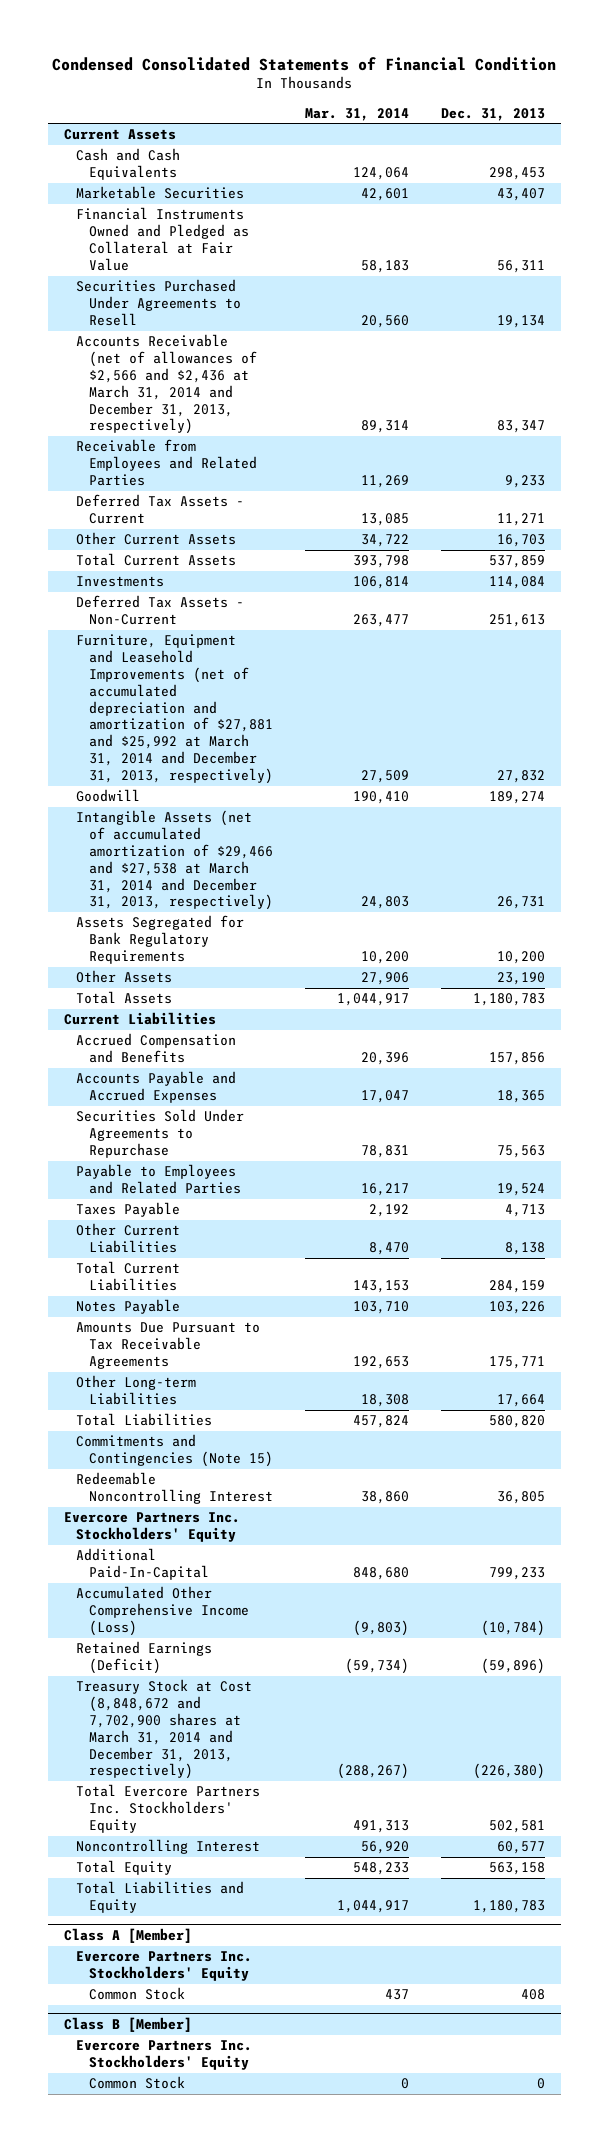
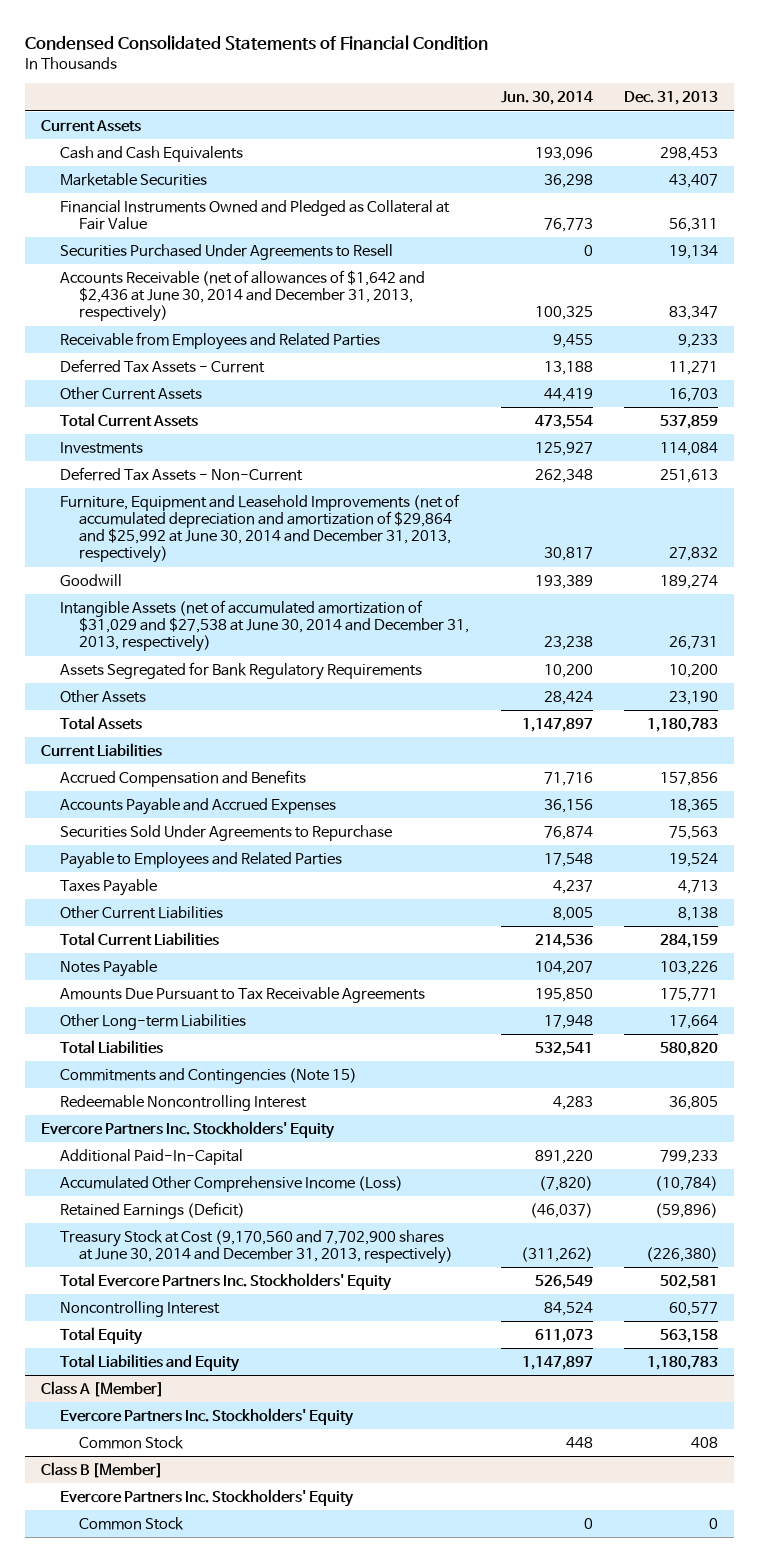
- | Mar. 31, 2014 | Dec. 31, 2013
+ | Jun. 30, 2014 | Dec. 31, 2013
- Accounts Receivable (net of allowances of $2,566 and $2,436 at March 31, 2014 and December 31, 2013, respectively) | 89,314 | 83,347
+ Accounts Receivable (net of allowances of $1,642 and $2,436 at June 30, 2014 and December 31, 2013, respectively) | 100,325 | 83,347
- Furniture, Equipment and Leasehold Improvements (net of accumulated depreciation and amortization of $27,881 and $25,992 at March 31, 2014 and December 31, 2013, respectively) | 27,509 | 27,832
+ Furniture, Equipment and Leasehold Improvements (net of accumulated depreciation and amortization of $29,864 and $25,992 at June 30, 2014 and December 31, 2013, respectively) | 30,817 | 27,832
- Intangible Assets (net of accumulated amortization of $29,466 and $27,538 at March 31, 2014 and December 31, 2013, respectively) | 24,803 | 26,731
+ Intangible Assets (net of accumulated amortization of $31,029 and $27,538 at June 30, 2014 and December 31, 2013, respectively) | 23,238 | 26,731
- Treasury Stock at Cost (8,848,672 and 7,702,900 shares at March 31, 2014 and December 31, 2013, respectively) | (288,267) | (226,380)
+ Treasury Stock at Cost (9,170,560 and 7,702,900 shares at June 30, 2014 and December 31, 2013, respectively) | (311,262) | (226,380)

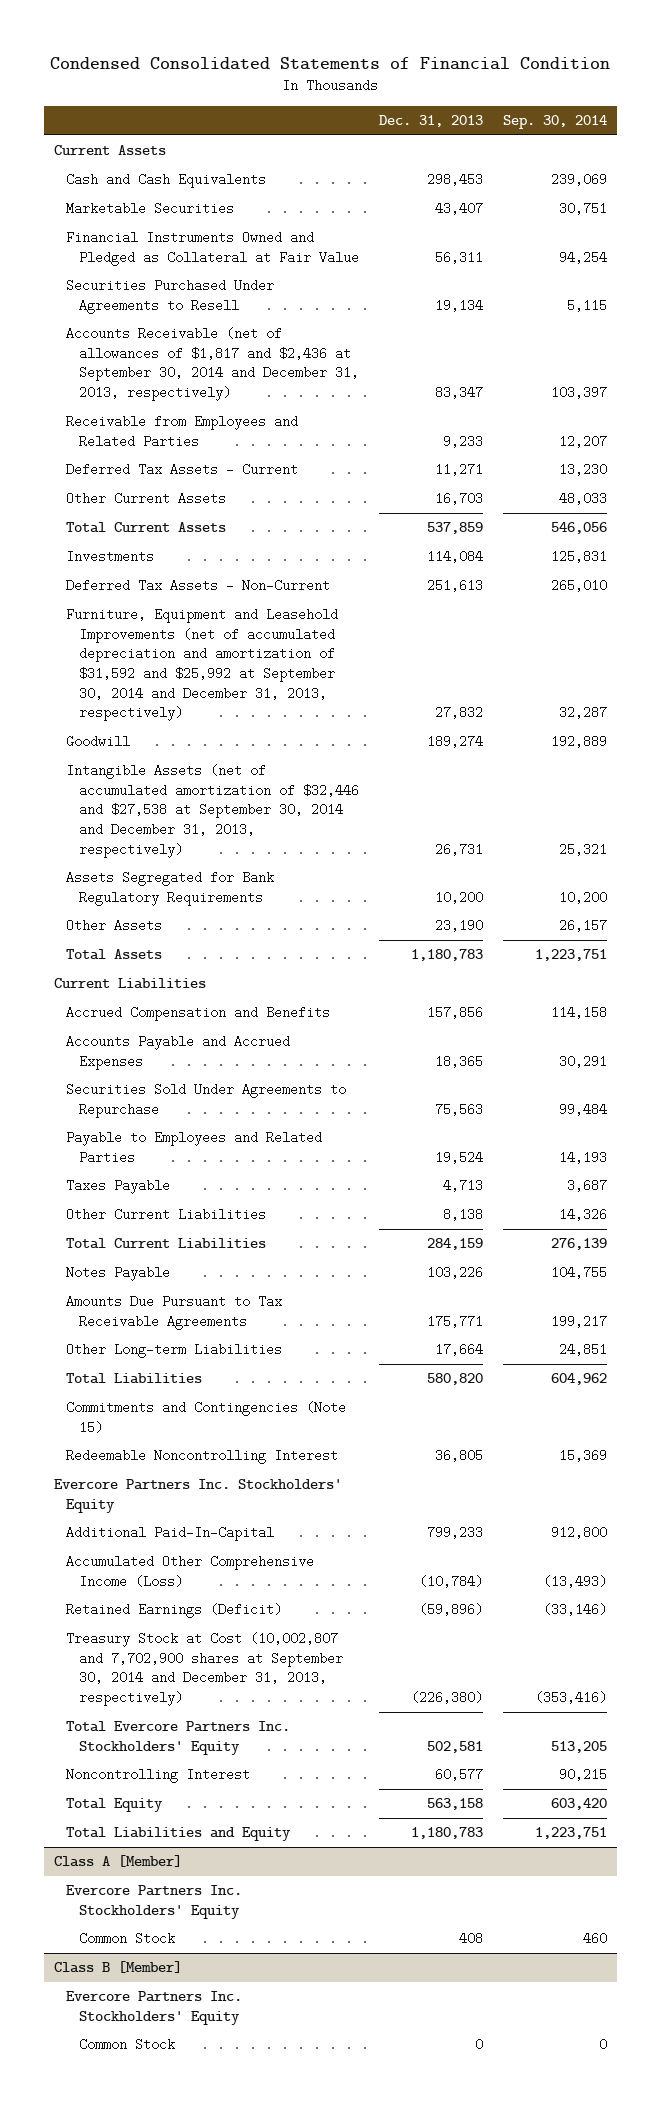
- | Jun. 30, 2014 | Dec. 31, 2013
+ | Dec. 31, 2013 | Sep. 30, 2014
- Accounts Receivable (net of allowances of $1,642 and $2,436 at June 30, 2014 and December 31, 2013, respectively) | 100,325 | 83,347
+ Accounts Receivable (net of allowances of $1,817 and $2,436 at September 30, 2014 and December 31, 2013, respectively) | 83,347 | 103,397
- Furniture, Equipment and Leasehold Improvements (net of accumulated depreciation and amortization of $29,864 and $25,992 at June 30, 2014 and December 31, 2013, respectively) | 30,817 | 27,832
+ Furniture, Equipment and Leasehold Improvements (net of accumulated depreciation and amortization of $31,592 and $25,992 at September 30, 2014 and December 31, 2013, respectively) | 27,832 | 32,287
- Intangible Assets (net of accumulated amortization of $31,029 and $27,538 at June 30, 2014 and December 31, 2013, respectively) | 23,238 | 26,731
+ Intangible Assets (net of accumulated amortization of $32,446 and $27,538 at September 30, 2014 and December 31, 2013, respectively) | 26,731 | 25,321
- Treasury Stock at Cost (9,170,560 and 7,702,900 shares at June 30, 2014 and December 31, 2013, respectively) | (311,262) | (226,380)
+ Treasury Stock at Cost (10,002,807 and 7,702,900 shares at September 30, 2014 and December 31, 2013, respectively) | (226,380) | (353,416)

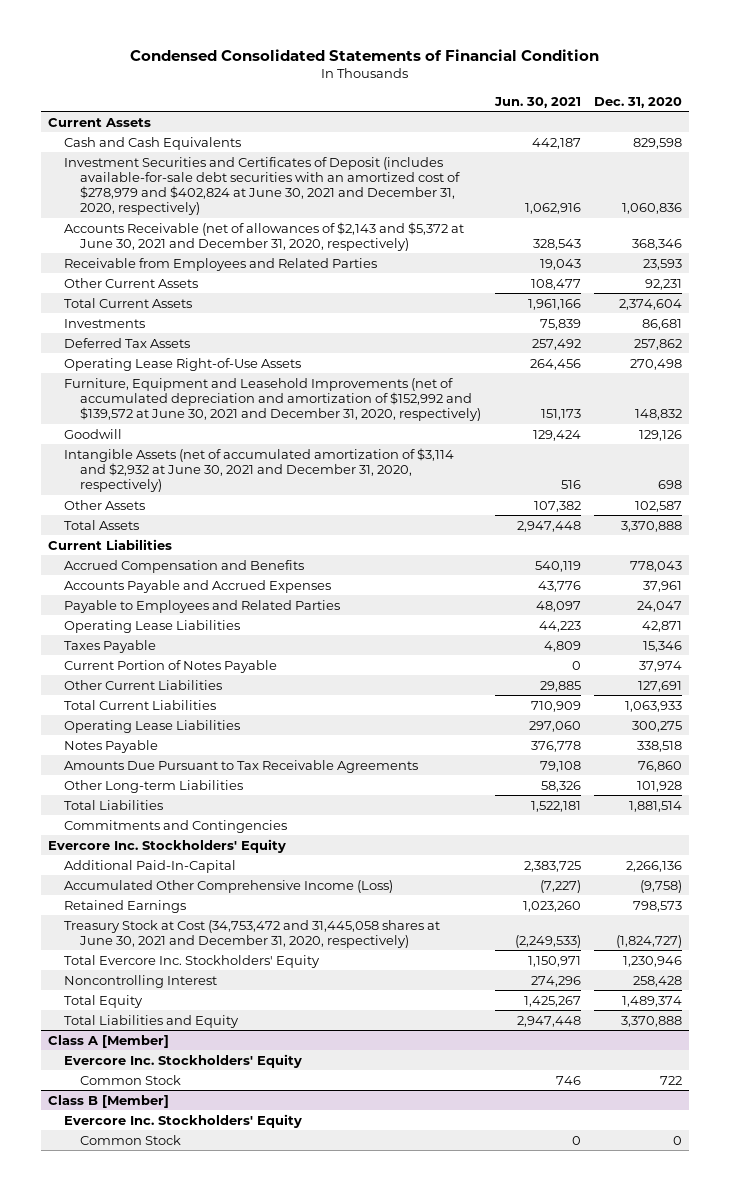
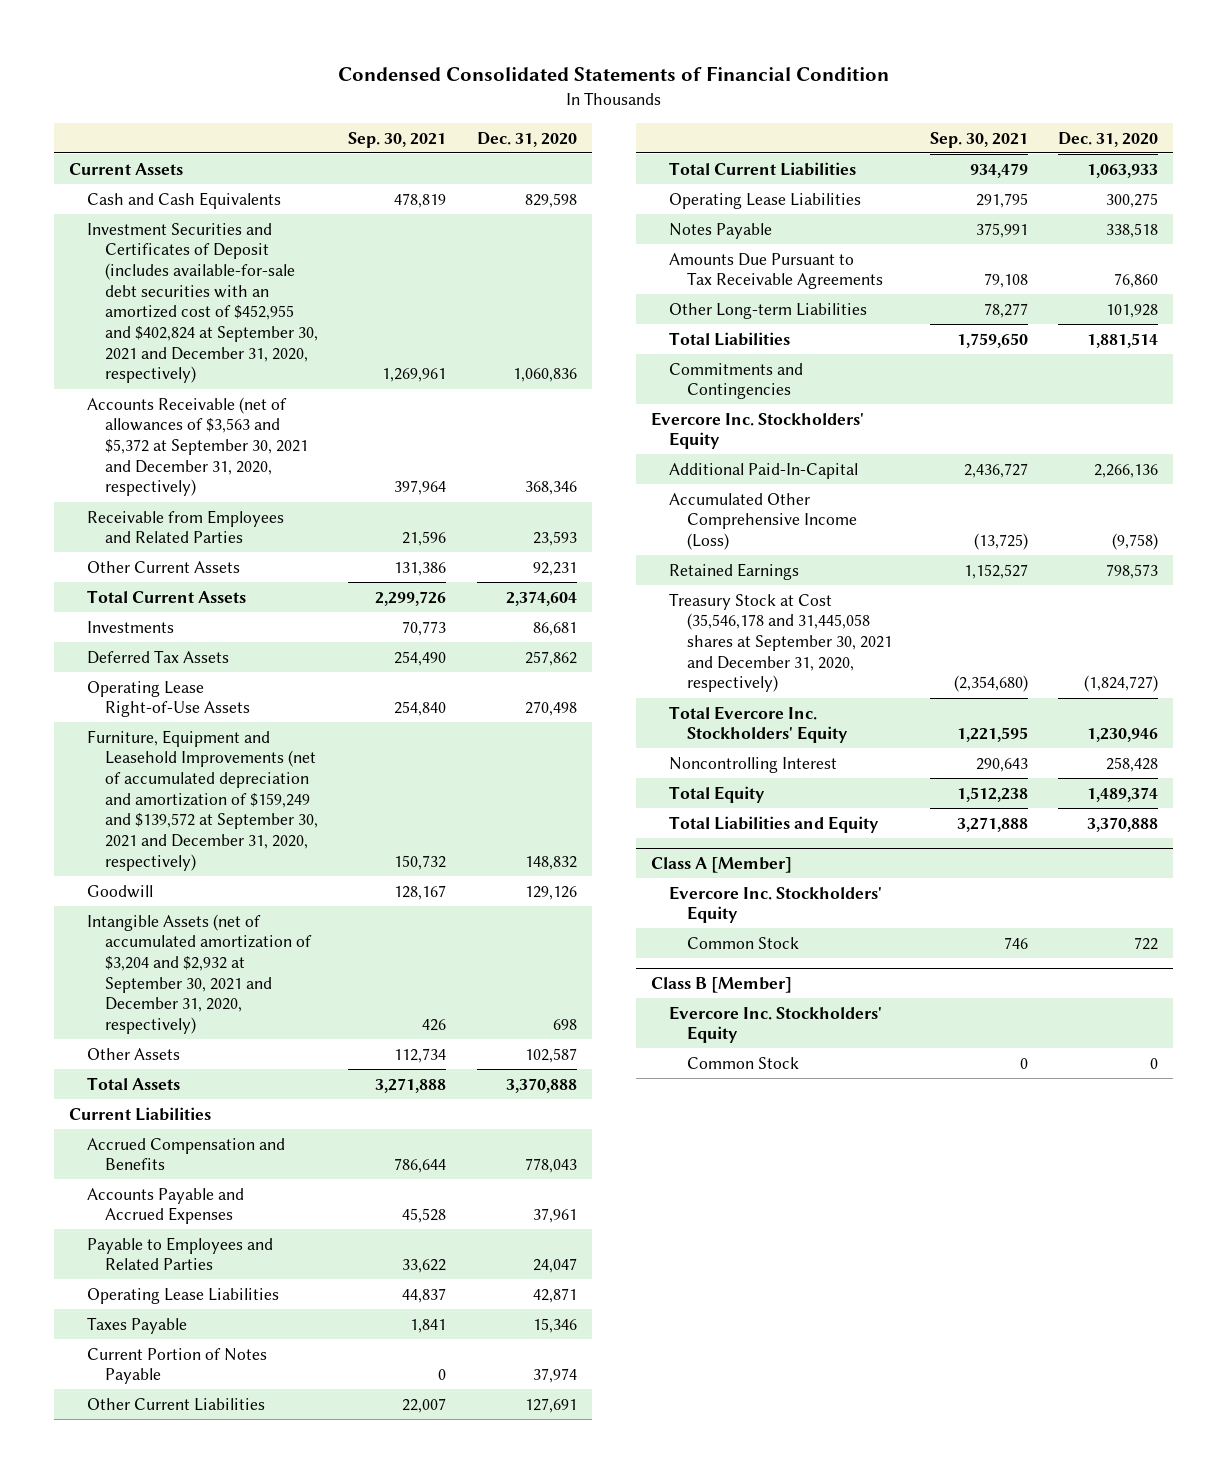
- | Jun. 30, 2021 | Dec. 31, 2020
+ | Sep. 30, 2021 | Dec. 31, 2020
- Investment Securities and Certificates of Deposit (includes available-for-sale debt securities with an amortized cost of $278,979 and $402,824 at June 30, 2021 and December 31, 2020, respectively) | 1,062,916 | 1,060,836
- Accounts Receivable (net of allowances of $2,143 and $5,372 at June 30, 2021 and December 31, 2020, respectively) | 328,543 | 368,346
+ Investment Securities and Certificates of Deposit (includes available-for-sale debt securities with an amortized cost of $452,955 and $402,824 at September 30, 2021 and December 31, 2020, respectively) | 1,269,961 | 1,060,836
+ Accounts Receivable (net of allowances of $3,563 and $5,372 at September 30, 2021 and December 31, 2020, respectively) | 397,964 | 368,346
- Furniture, Equipment and Leasehold Improvements (net of accumulated depreciation and amortization of $152,992 and $139,572 at June 30, 2021 and December 31, 2020, respectively) | 151,173 | 148,832
+ Furniture, Equipment and Leasehold Improvements (net of accumulated depreciation and amortization of $159,249 and $139,572 at September 30, 2021 and December 31, 2020, respectively) | 150,732 | 148,832
- Intangible Assets (net of accumulated amortization of $3,114 and $2,932 at June 30, 2021 and December 31, 2020, respectively) | 516 | 698
+ Intangible Assets (net of accumulated amortization of $3,204 and $2,932 at September 30, 2021 and December 31, 2020, respectively) | 426 | 698
- Treasury Stock at Cost (34,753,472 and 31,445,058 shares at June 30, 2021 and December 31, 2020, respectively) | (2,249,533) | (1,824,727)
+ Treasury Stock at Cost (35,546,178 and 31,445,058 shares at September 30, 2021 and December 31, 2020, respectively) | (2,354,680) | (1,824,727)

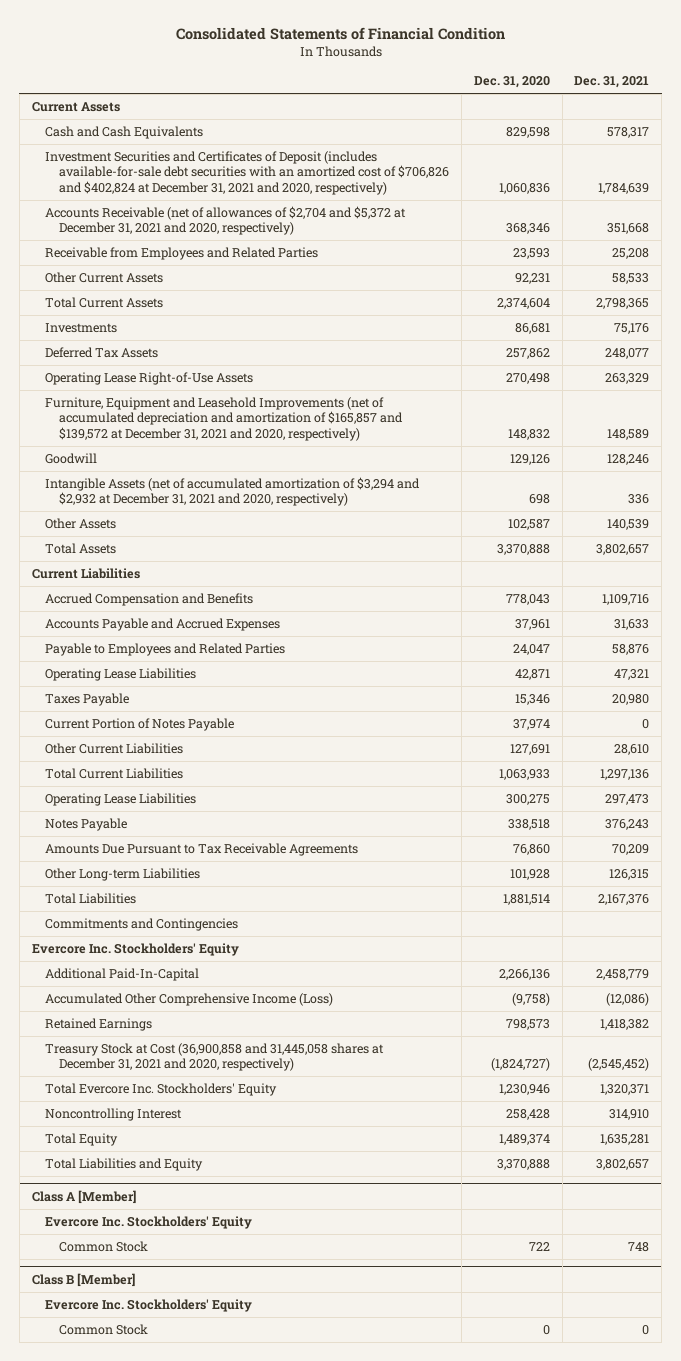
- Condensed Consolidated Statements of Financial Condition
+ Consolidated Statements of Financial Condition
- | Sep. 30, 2021 | Dec. 31, 2020
+ | Dec. 31, 2020 | Dec. 31, 2021
- Investment Securities and Certificates of Deposit (includes available-for-sale debt securities with an amortized cost of $452,955 and $402,824 at September 30, 2021 and December 31, 2020, respectively) | 1,269,961 | 1,060,836
- Accounts Receivable (net of allowances of $3,563 and $5,372 at September 30, 2021 and December 31, 2020, respectively) | 397,964 | 368,346
+ Investment Securities and Certificates of Deposit (includes available-for-sale debt securities with an amortized cost of $706,826 and $402,824 at December 31, 2021 and 2020, respectively) | 1,060,836 | 1,784,639
+ Accounts Receivable (net of allowances of $2,704 and $5,372 at December 31, 2021 and 2020, respectively) | 368,346 | 351,668
- Furniture, Equipment and Leasehold Improvements (net of accumulated depreciation and amortization of $159,249 and $139,572 at September 30, 2021 and December 31, 2020, respectively) | 150,732 | 148,832
+ Furniture, Equipment and Leasehold Improvements (net of accumulated depreciation and amortization of $165,857 and $139,572 at December 31, 2021 and 2020, respectively) | 148,832 | 148,589
- Intangible Assets (net of accumulated amortization of $3,204 and $2,932 at September 30, 2021 and December 31, 2020, respectively) | 426 | 698
+ Intangible Assets (net of accumulated amortization of $3,294 and $2,932 at December 31, 2021 and 2020, respectively) | 698 | 336
- Treasury Stock at Cost (35,546,178 and 31,445,058 shares at September 30, 2021 and December 31, 2020, respectively) | (2,354,680) | (1,824,727)
+ Treasury Stock at Cost (36,900,858 and 31,445,058 shares at December 31, 2021 and 2020, respectively) | (1,824,727) | (2,545,452)

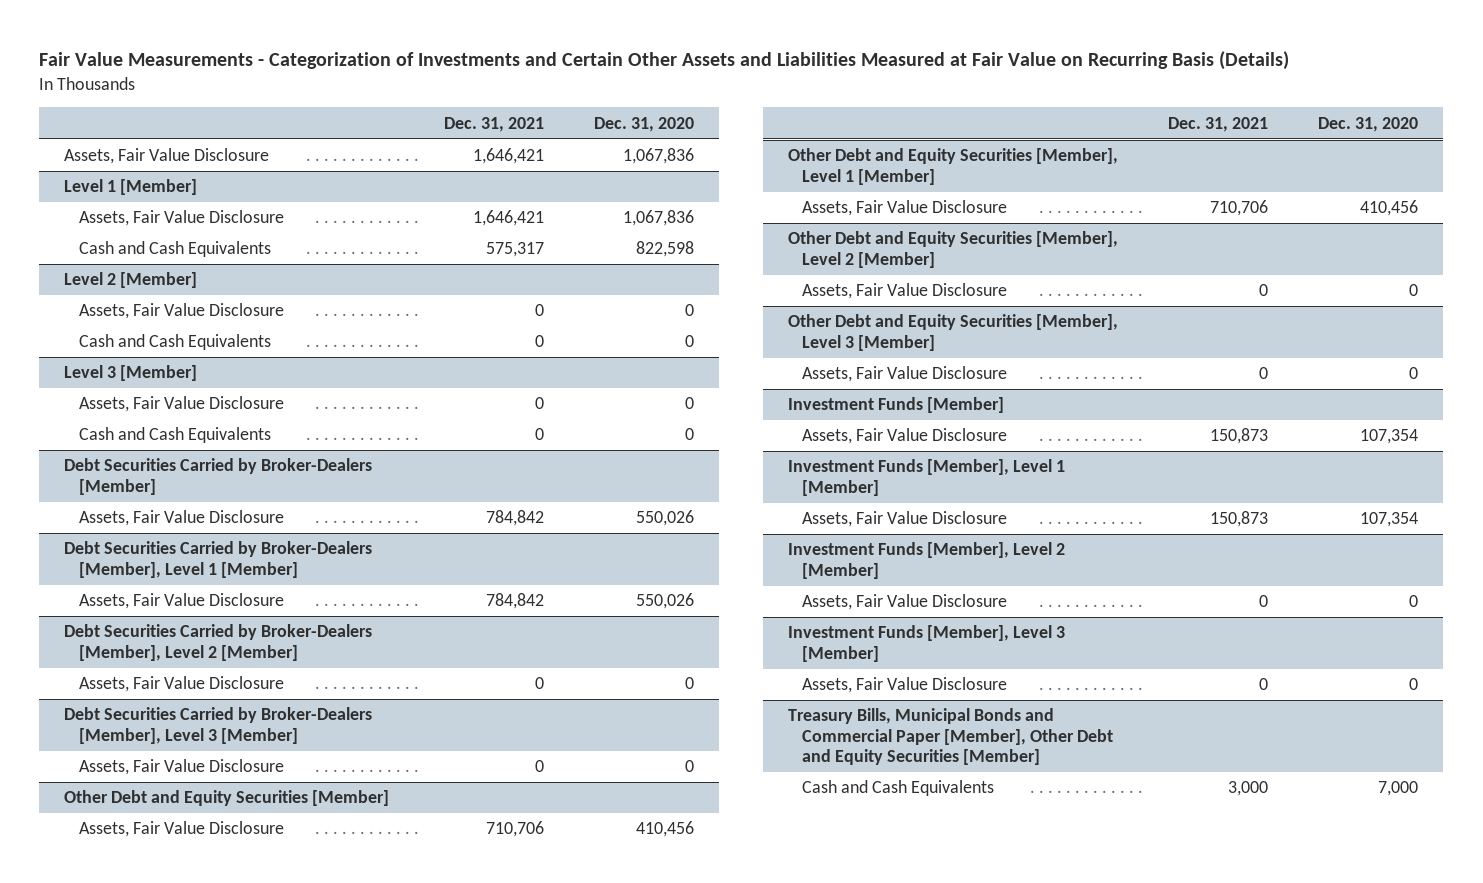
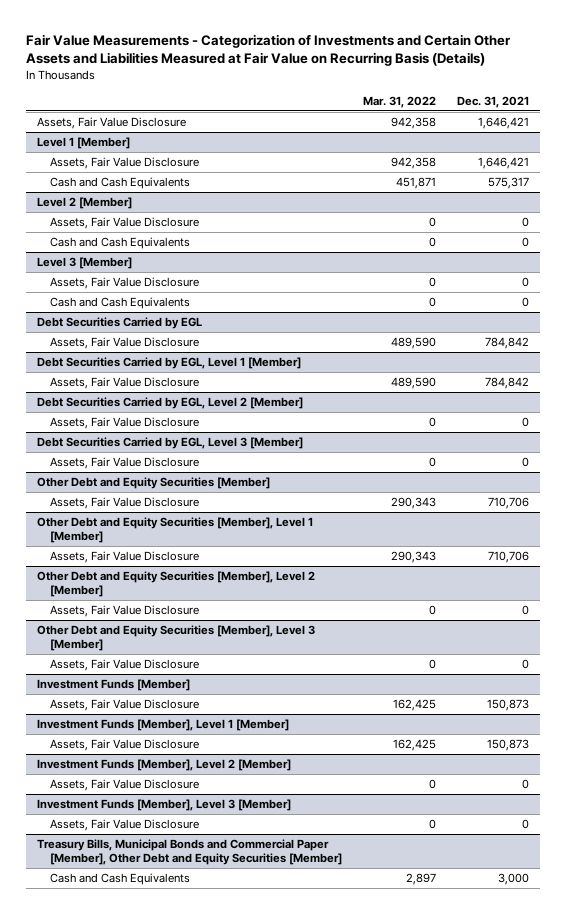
- | Dec. 31, 2021 | Dec. 31, 2020
+ | Mar. 31, 2022 | Dec. 31, 2021
- Debt Securities Carried by Broker-Dealers [Member]
+ Debt Securities Carried by EGL
- Debt Securities Carried by Broker-Dealers [Member], Level 1 [Member]
+ Debt Securities Carried by EGL, Level 1 [Member]
- Debt Securities Carried by Broker-Dealers [Member], Level 2 [Member]
+ Debt Securities Carried by EGL, Level 2 [Member]
- Debt Securities Carried by Broker-Dealers [Member], Level 3 [Member]
+ Debt Securities Carried by EGL, Level 3 [Member]

